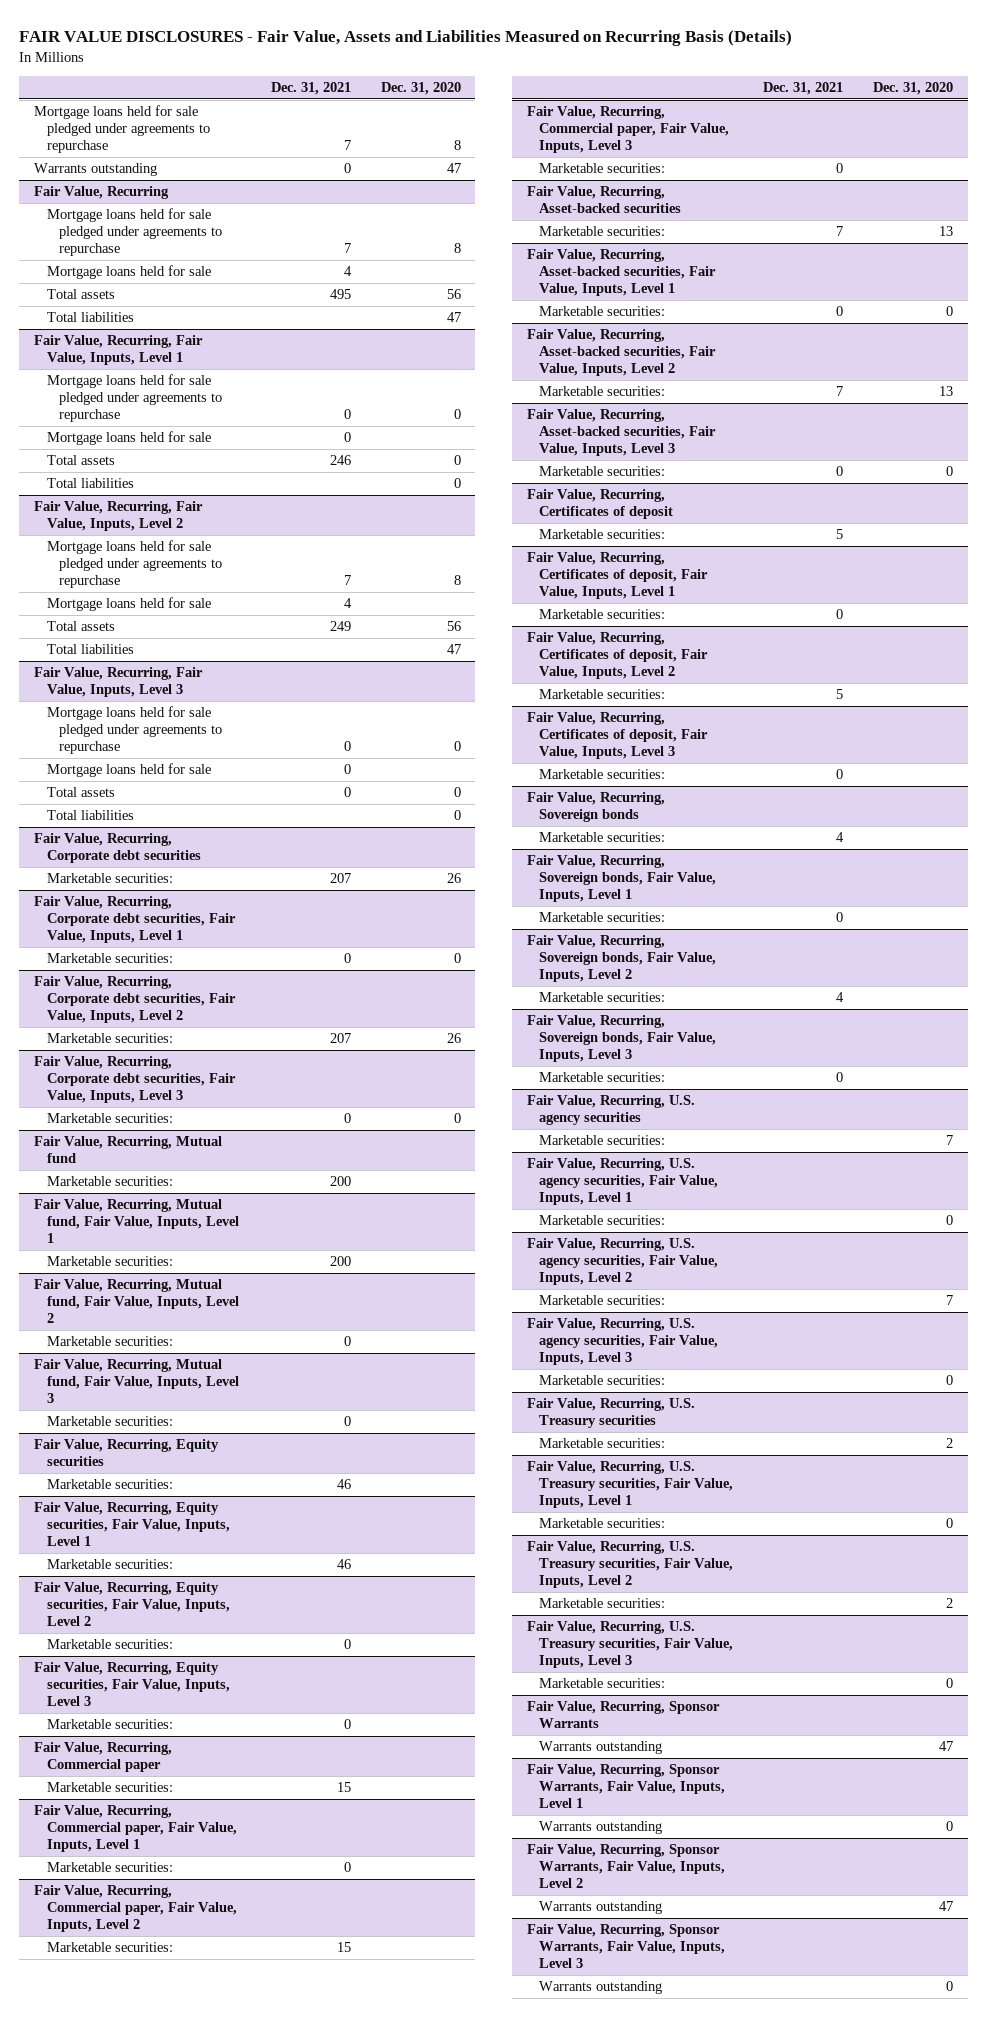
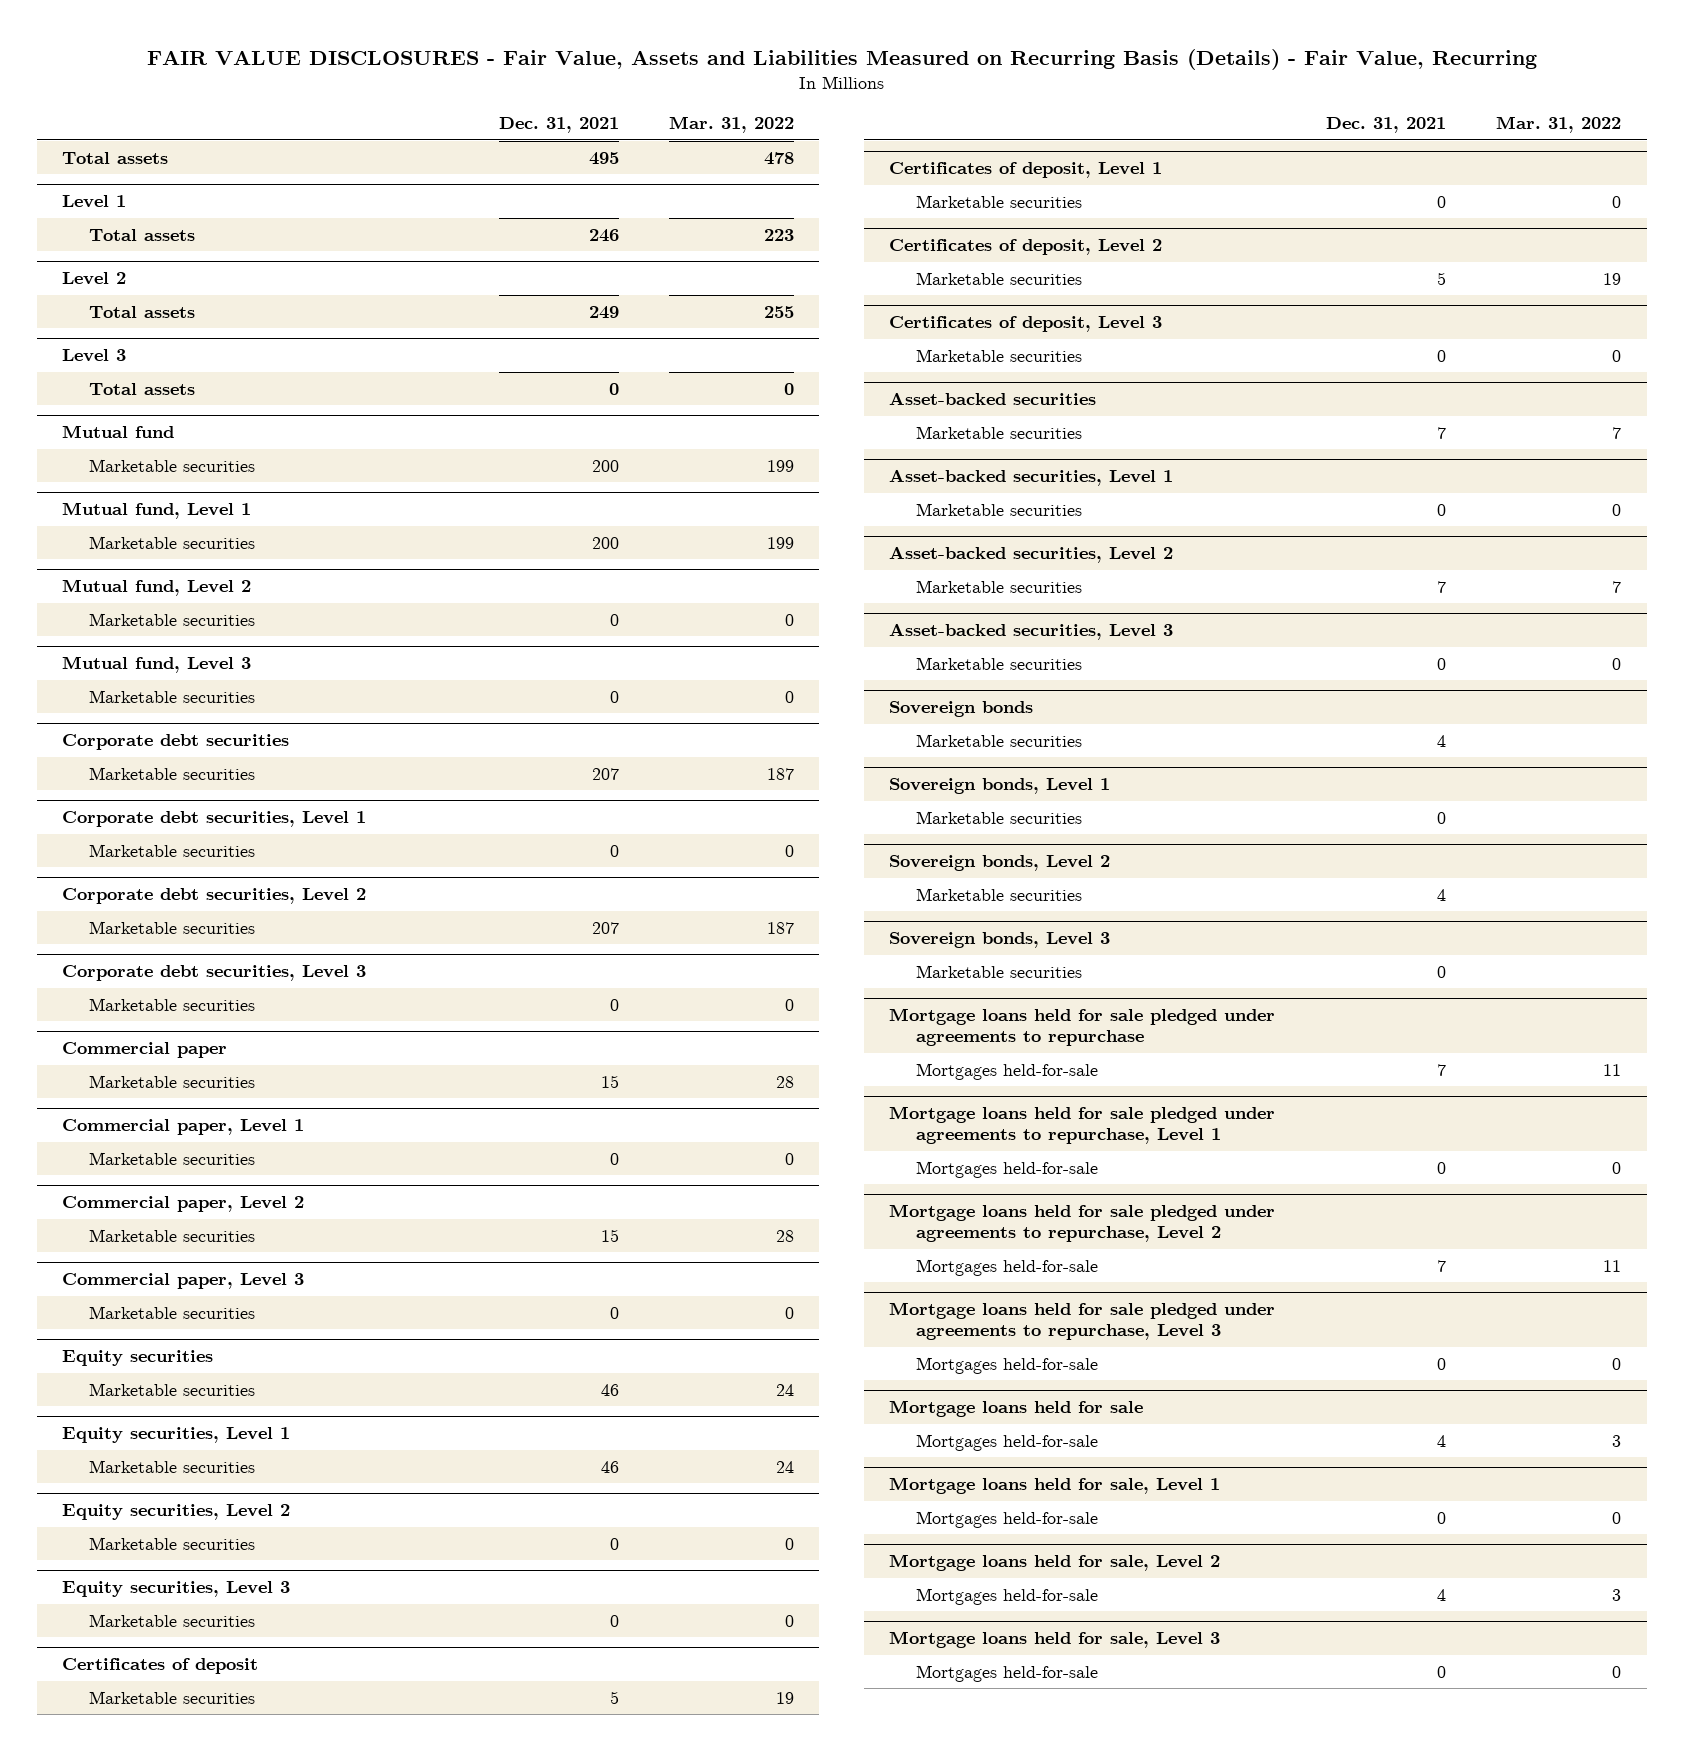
- FAIR VALUE DISCLOSURES - Fair Value, Assets and Liabilities Measured on Recurring Basis (Details)
+ FAIR VALUE DISCLOSURES - Fair Value, Assets and Liabilities Measured on Recurring Basis (Details) - Fair Value, Recurring
- | Dec. 31, 2021 | Dec. 31, 2020
+ | Dec. 31, 2021 | Mar. 31, 2022
- Mortgage loans held for sale pledged under agreements to repurchase | 7 | 8
- Warrants outstanding | 0 | 47
- Fair Value, Recurring
- Mortgage loans held for sale pledged under agreements to repurchase | 7 | 8
- Mortgage loans held for sale | 4 |
- Total liabilities | | 47
- Fair Value, Recurring, Fair Value, Inputs, Level 1
- Mortgage loans held for sale pledged under agreements to repurchase | 0 | 0
- Mortgage loans held for sale | 0 |
+ Level 1
- Total liabilities | | 0
- Fair Value, Recurring, Fair Value, Inputs, Level 2
- Mortgage loans held for sale pledged under agreements to repurchase | 7 | 8
- Mortgage loans held for sale | 4 |
+ Level 2
- Total liabilities | | 47
- Fair Value, Recurring, Fair Value, Inputs, Level 3
- Mortgage loans held for sale pledged under agreements to repurchase | 0 | 0
- Mortgage loans held for sale | 0 |
+ Level 3
- Total liabilities | | 0
- Fair Value, Recurring, Corporate debt securities
- Marketable securities: | 207 | 26
- Fair Value, Recurring, Corporate debt securities, Fair Value, Inputs, Level 1
- Marketable securities: | 0 | 0
- Fair Value, Recurring, Corporate debt securities, Fair Value, Inputs, Level 2
- Marketable securities: | 207 | 26
- Fair Value, Recurring, Corporate debt securities, Fair Value, Inputs, Level 3
- Marketable securities: | 0 | 0
- Fair Value, Recurring, Mutual fund
- Marketable securities: | 200 |
- Fair Value, Recurring, Mutual fund, Fair Value, Inputs, Level 1
- Marketable securities: | 200 |
- Fair Value, Recurring, Mutual fund, Fair Value, Inputs, Level 2
- Marketable securities: | 0 |
- Fair Value, Recurring, Mutual fund, Fair Value, Inputs, Level 3
- Marketable securities: | 0 |
- Fair Value, Recurring, Equity securities
- Marketable securities: | 46 |
- Fair Value, Recurring, Equity securities, Fair Value, Inputs, Level 1
- Marketable securities: | 46 |
- Fair Value, Recurring, Equity securities, Fair Value, Inputs, Level 2
- Marketable securities: | 0 |
- Fair Value, Recurring, Equity securities, Fair Value, Inputs, Level 3
- Marketable securities: | 0 |
- Fair Value, Recurring, Commercial paper
- Marketable securities: | 15 |
- Fair Value, Recurring, Commercial paper, Fair Value, Inputs, Level 1
- Marketable securities: | 0 |
- Fair Value, Recurring, Commercial paper, Fair Value, Inputs, Level 2
- Marketable securities: | 15 |
- Fair Value, Recurring, Commercial paper, Fair Value, Inputs, Level 3
- Marketable securities: | 0 |
- Fair Value, Recurring, Asset-backed securities
- Marketable securities: | 7 | 13
- Fair Value, Recurring, Asset-backed securities, Fair Value, Inputs, Level 1
- Marketable securities: | 0 | 0
- Fair Value, Recurring, Asset-backed securities, Fair Value, Inputs, Level 2
- Marketable securities: | 7 | 13
- Fair Value, Recurring, Asset-backed securities, Fair Value, Inputs, Level 3
- Marketable securities: | 0 | 0
- Fair Value, Recurring, Certificates of deposit
- Marketable securities: | 5 |
- Fair Value, Recurring, Certificates of deposit, Fair Value, Inputs, Level 1
- Marketable securities: | 0 |
- Fair Value, Recurring, Certificates of deposit, Fair Value, Inputs, Level 2
- Marketable securities: | 5 |
- Fair Value, Recurring, Certificates of deposit, Fair Value, Inputs, Level 3
- Marketable securities: | 0 |
- Fair Value, Recurring, Sovereign bonds
- Marketable securities: | 4 |
- Fair Value, Recurring, Sovereign bonds, Fair Value, Inputs, Level 1
- Marketable securities: | 0 |
- Fair Value, Recurring, Sovereign bonds, Fair Value, Inputs, Level 2
- Marketable securities: | 4 |
- Fair Value, Recurring, Sovereign bonds, Fair Value, Inputs, Level 3
- Marketable securities: | 0 |
- Fair Value, Recurring, U.S. agency securities
- Marketable securities: | | 7
- Fair Value, Recurring, U.S. agency securities, Fair Value, Inputs, Level 1
- Marketable securities: | | 0
- Fair Value, Recurring, U.S. agency securities, Fair Value, Inputs, Level 2
- Marketable securities: | | 7
- Fair Value, Recurring, U.S. agency securities, Fair Value, Inputs, Level 3
- Marketable securities: | | 0
- Fair Value, Recurring, U.S. Treasury securities
- Marketable securities: | | 2
- Fair Value, Recurring, U.S. Treasury securities, Fair Value, Inputs, Level 1
- Marketable securities: | | 0
- Fair Value, Recurring, U.S. Treasury securities, Fair Value, Inputs, Level 2
- Marketable securities: | | 2
- Fair Value, Recurring, U.S. Treasury securities, Fair Value, Inputs, Level 3
- Marketable securities: | | 0
- Fair Value, Recurring, Sponsor Warrants
- Warrants outstanding | | 47
- Fair Value, Recurring, Sponsor Warrants, Fair Value, Inputs, Level 1
- Warrants outstanding | | 0
- Fair Value, Recurring, Sponsor Warrants, Fair Value, Inputs, Level 2
- Warrants outstanding | | 47
- Fair Value, Recurring, Sponsor Warrants, Fair Value, Inputs, Level 3
- Warrants outstanding | | 0
+ Mutual fund
+ Marketable securities | 200 | 199
+ Mutual fund, Level 1
+ Marketable securities | 200 | 199
+ Mutual fund, Level 2
+ Marketable securities | 0 | 0
+ Mutual fund, Level 3
+ Marketable securities | 0 | 0
+ Corporate debt securities
+ Marketable securities | 207 | 187
+ Corporate debt securities, Level 1
+ Marketable securities | 0 | 0
+ Corporate debt securities, Level 2
+ Marketable securities | 207 | 187
+ Corporate debt securities, Level 3
+ Marketable securities | 0 | 0
+ Commercial paper
+ Marketable securities | 15 | 28
+ Commercial paper, Level 1
+ Marketable securities | 0 | 0
+ Commercial paper, Level 2
+ Marketable securities | 15 | 28
+ Commercial paper, Level 3
+ Marketable securities | 0 | 0
+ Equity securities
+ Marketable securities | 46 | 24
+ Equity securities, Level 1
+ Marketable securities | 46 | 24
+ Equity securities, Level 2
+ Marketable securities | 0 | 0
+ Equity securities, Level 3
+ Marketable securities | 0 | 0
+ Certificates of deposit
+ Marketable securities | 5 | 19
+ Certificates of deposit, Level 1
+ Marketable securities | 0 | 0
+ Certificates of deposit, Level 2
+ Marketable securities | 5 | 19
+ Certificates of deposit, Level 3
+ Marketable securities | 0 | 0
+ Asset-backed securities
+ Marketable securities | 7 | 7
+ Asset-backed securities, Level 1
+ Marketable securities | 0 | 0
+ Asset-backed securities, Level 2
+ Marketable securities | 7 | 7
+ Asset-backed securities, Level 3
+ Marketable securities | 0 | 0
+ Sovereign bonds
+ Marketable securities | 4 |
+ Sovereign bonds, Level 1
+ Marketable securities | 0 |
+ Sovereign bonds, Level 2
+ Marketable securities | 4 |
+ Sovereign bonds, Level 3
+ Marketable securities | 0 |
+ Mortgage loans held for sale pledged under agreements to repurchase
+ Mortgages held-for-sale | 7 | 11
+ Mortgage loans held for sale pledged under agreements to repurchase, Level 1
+ Mortgages held-for-sale | 0 | 0
+ Mortgage loans held for sale pledged under agreements to repurchase, Level 2
+ Mortgages held-for-sale | 7 | 11
+ Mortgage loans held for sale pledged under agreements to repurchase, Level 3
+ Mortgages held-for-sale | 0 | 0
+ Mortgage loans held for sale
+ Mortgages held-for-sale | 4 | 3
+ Mortgage loans held for sale, Level 1
+ Mortgages held-for-sale | 0 | 0
+ Mortgage loans held for sale, Level 2
+ Mortgages held-for-sale | 4 | 3
+ Mortgage loans held for sale, Level 3
+ Mortgages held-for-sale | 0 | 0

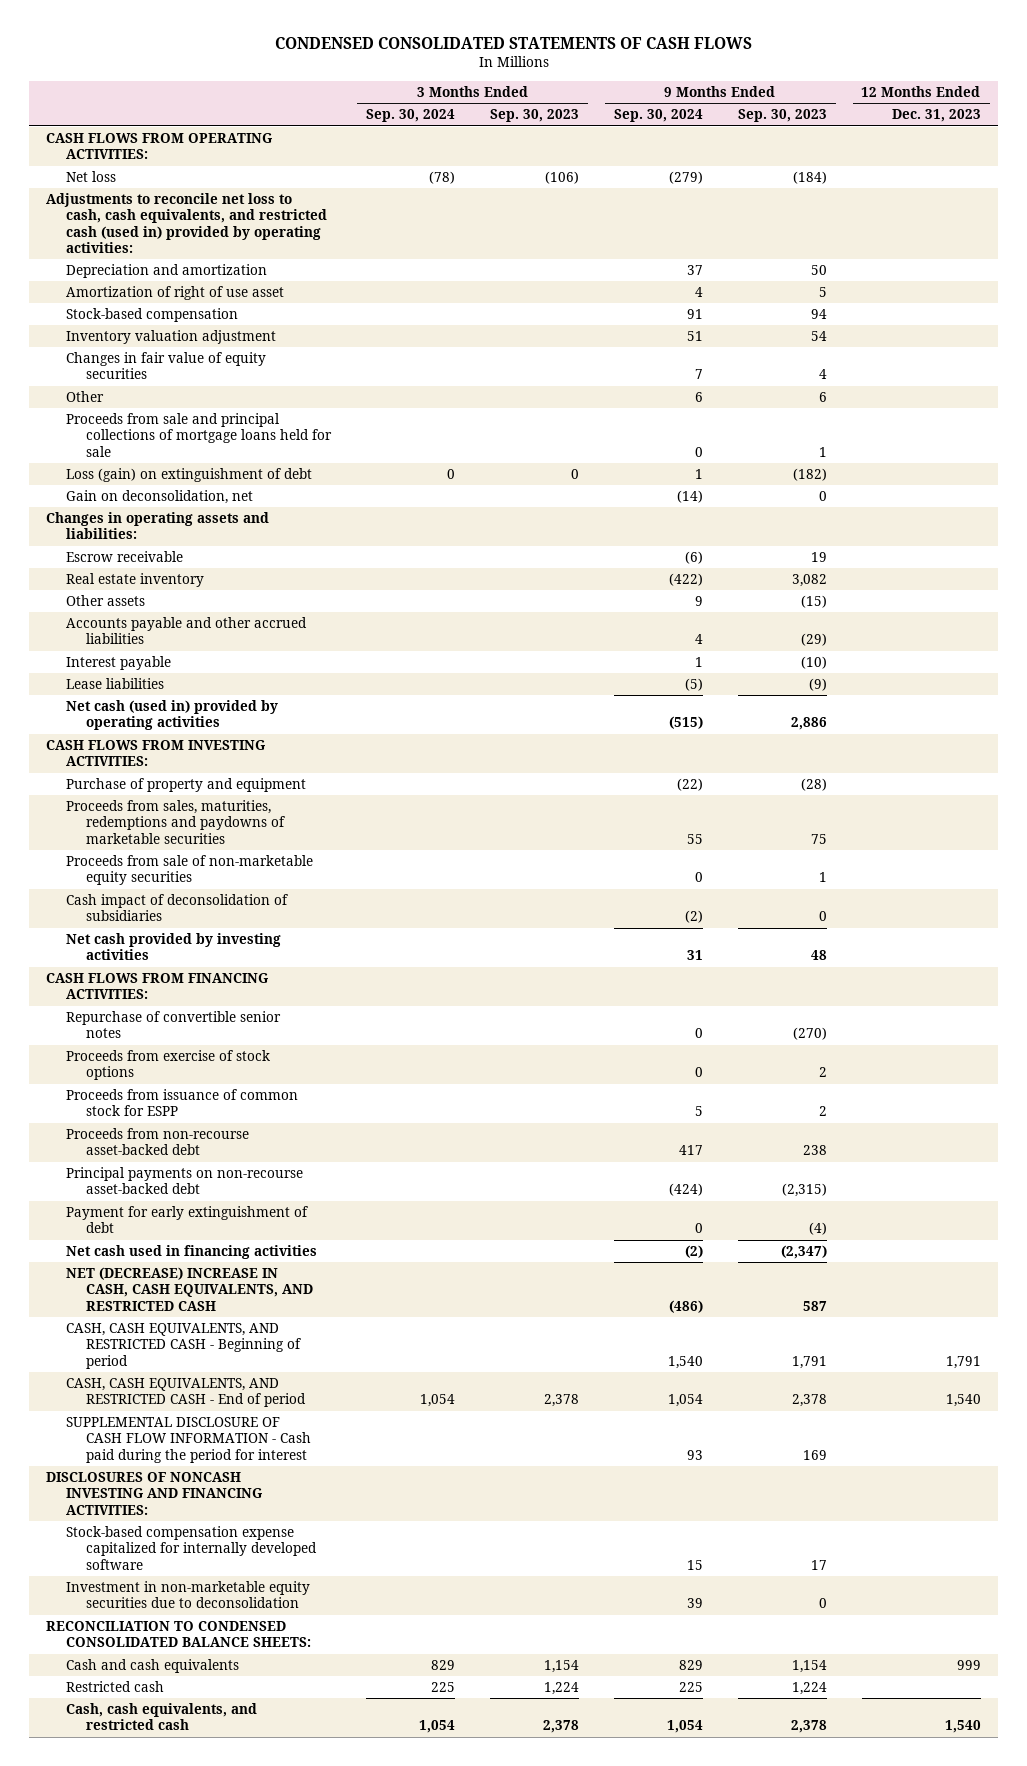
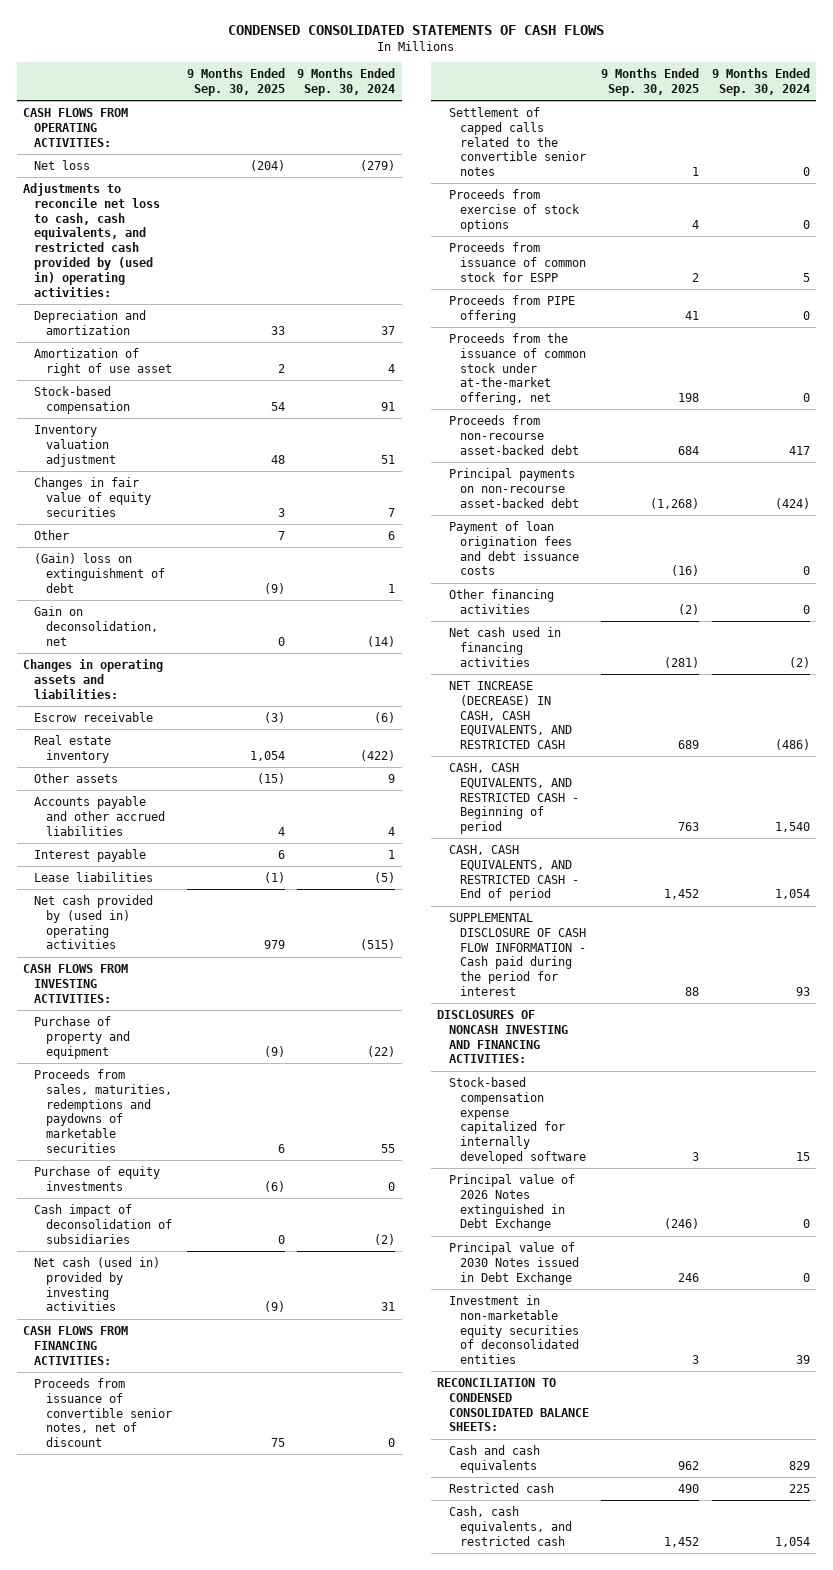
- | 3 Months Ended Sep. 30, 2024 | 3 Months Ended Sep. 30, 2023 | 9 Months Ended Sep. 30, 2024 | 9 Months Ended Sep. 30, 2023 | 12 Months Ended Dec. 31, 2023
+ | 9 Months Ended Sep. 30, 2025 | 9 Months Ended Sep. 30, 2024
- Adjustments to reconcile net loss to cash, cash equivalents, and restricted cash (used in) provided by operating activities:
+ Adjustments to reconcile net loss to cash, cash equivalents, and restricted cash provided by (used in) operating activities:
- Proceeds from sale and principal collections of mortgage loans held for sale | | | 0 | 1 |
- Loss (gain) on extinguishment of debt | 0 | 0 | 1 | (182) |
+ (Gain) loss on extinguishment of debt | (9) | 1
- Net cash (used in) provided by operating activities | | | (515) | 2,886 |
+ Net cash provided by (used in) operating activities | 979 | (515)
- Proceeds from sale of non-marketable equity securities | | | 0 | 1 |
+ Purchase of equity investments | (6) | 0
- Net cash provided by investing activities | | | 31 | 48 |
+ Net cash (used in) provided by investing activities | (9) | 31
- Repurchase of convertible senior notes | | | 0 | (270) |
+ Proceeds from issuance of convertible senior notes, net of discount | 75 | 0
+ Settlement of capped calls related to the convertible senior notes | 1 | 0
+ Proceeds from PIPE offering | 41 | 0
+ Proceeds from the issuance of common stock under at-the-market offering, net | 198 | 0
- Payment for early extinguishment of debt | | | 0 | (4) |
+ Payment of loan origination fees and debt issuance costs | (16) | 0
+ Other financing activities | (2) | 0
- NET (DECREASE) INCREASE IN CASH, CASH EQUIVALENTS, AND RESTRICTED CASH | | | (486) | 587 |
+ NET INCREASE (DECREASE) IN CASH, CASH EQUIVALENTS, AND RESTRICTED CASH | 689 | (486)
- Investment in non-marketable equity securities due to deconsolidation | | | 39 | 0 |
+ Principal value of 2026 Notes extinguished in Debt Exchange | (246) | 0
+ Principal value of 2030 Notes issued in Debt Exchange | 246 | 0
+ Investment in non-marketable equity securities of deconsolidated entities | 3 | 39

